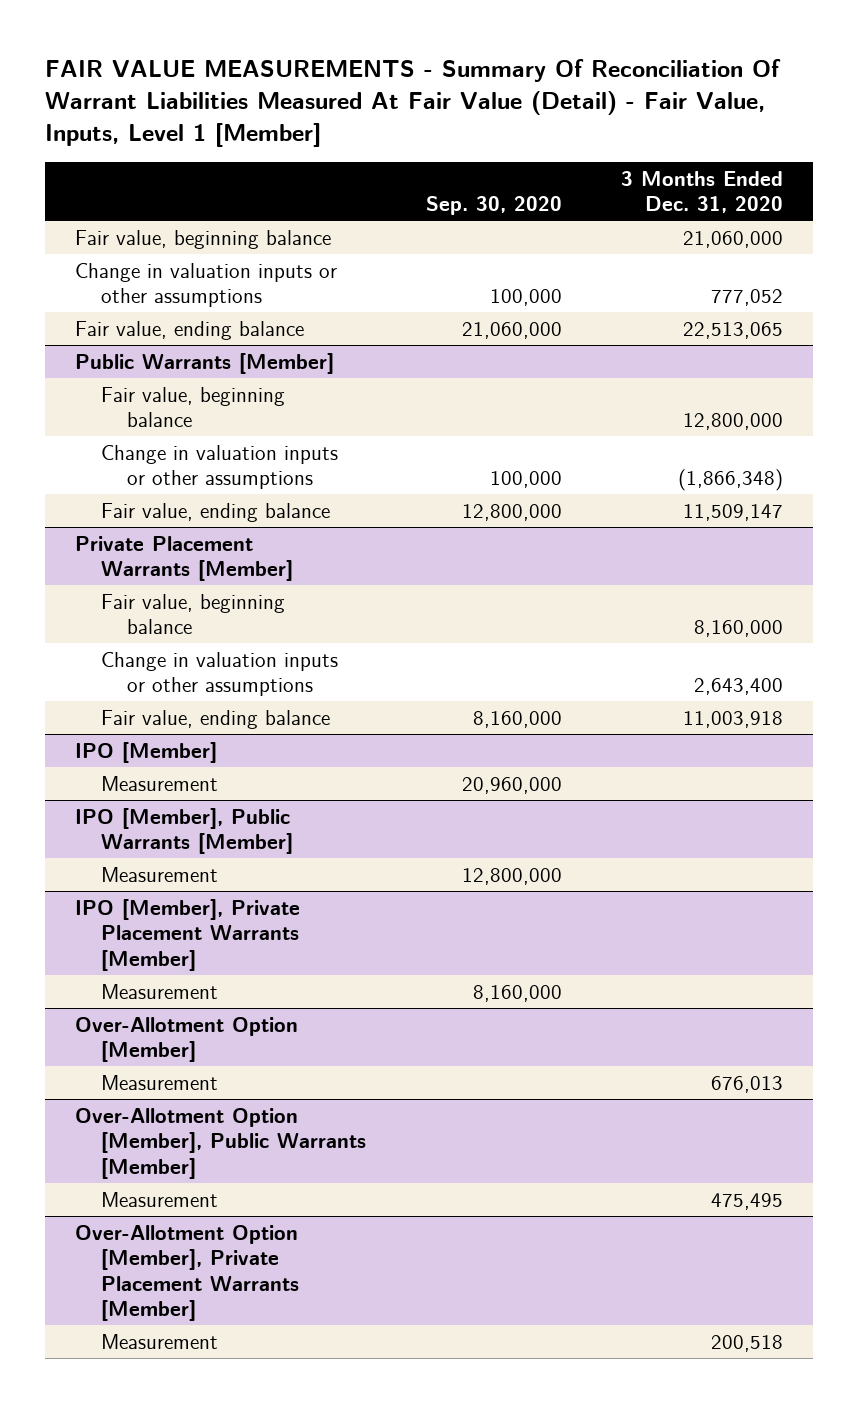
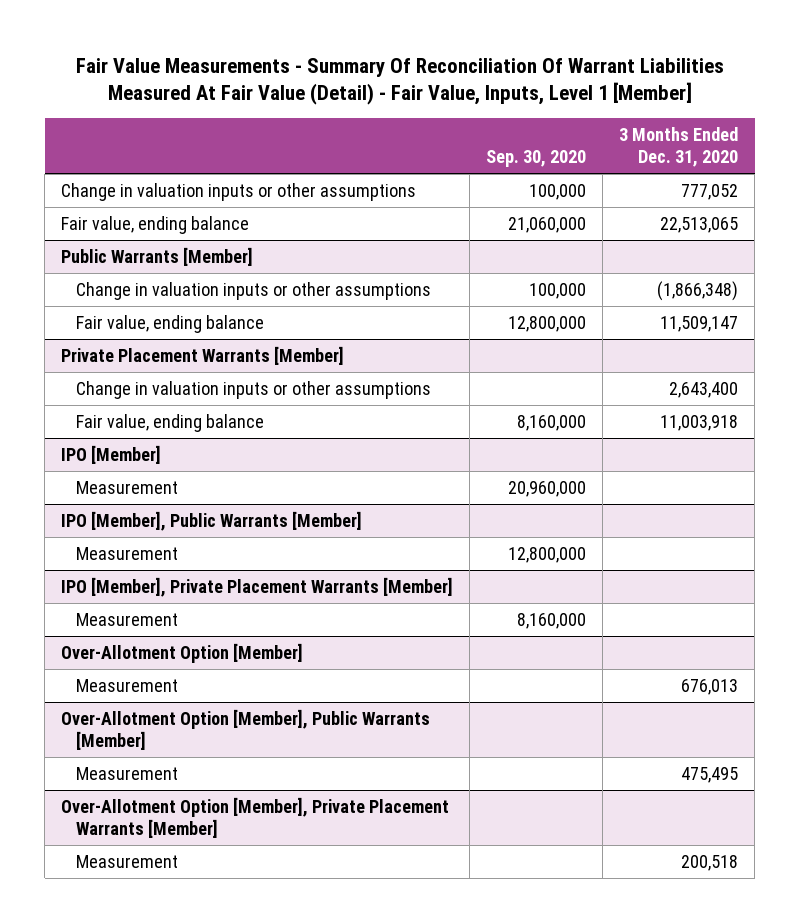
- FAIR VALUE MEASUREMENTS - Summary Of Reconciliation Of Warrant Liabilities Measured At Fair Value (Detail) - Fair Value, Inputs, Level 1 [Member]
+ Fair Value Measurements - Summary Of Reconciliation Of Warrant Liabilities Measured At Fair Value (Detail) - Fair Value, Inputs, Level 1 [Member]
- Fair value, beginning balance | | 21,060,000
@ Public Warrants [Member]
- Fair value, beginning balance | | 12,800,000
@ Private Placement Warrants [Member]
- Fair value, beginning balance | | 8,160,000

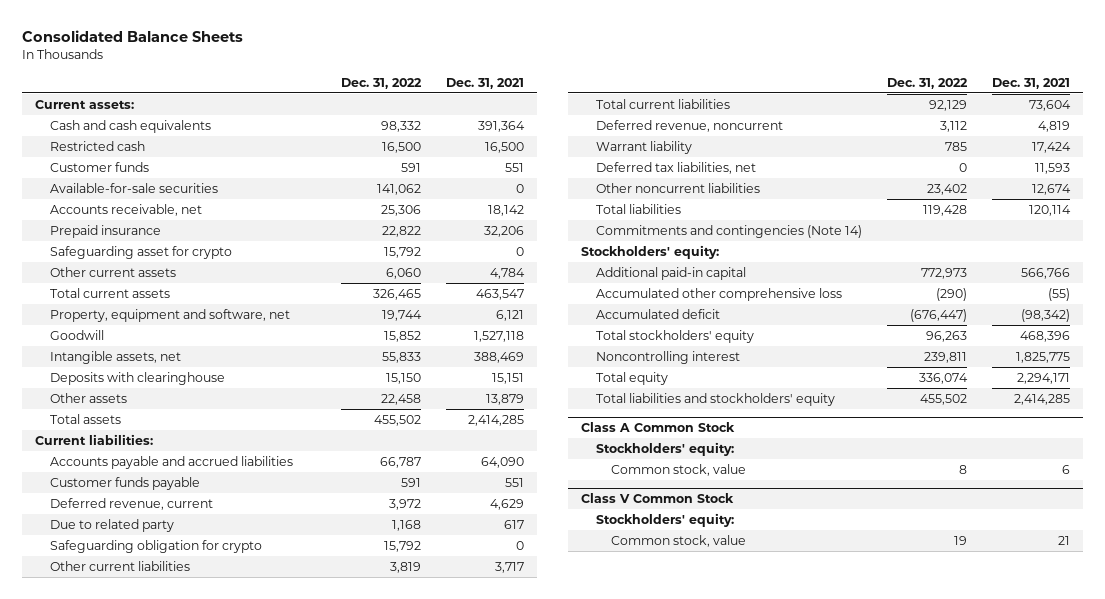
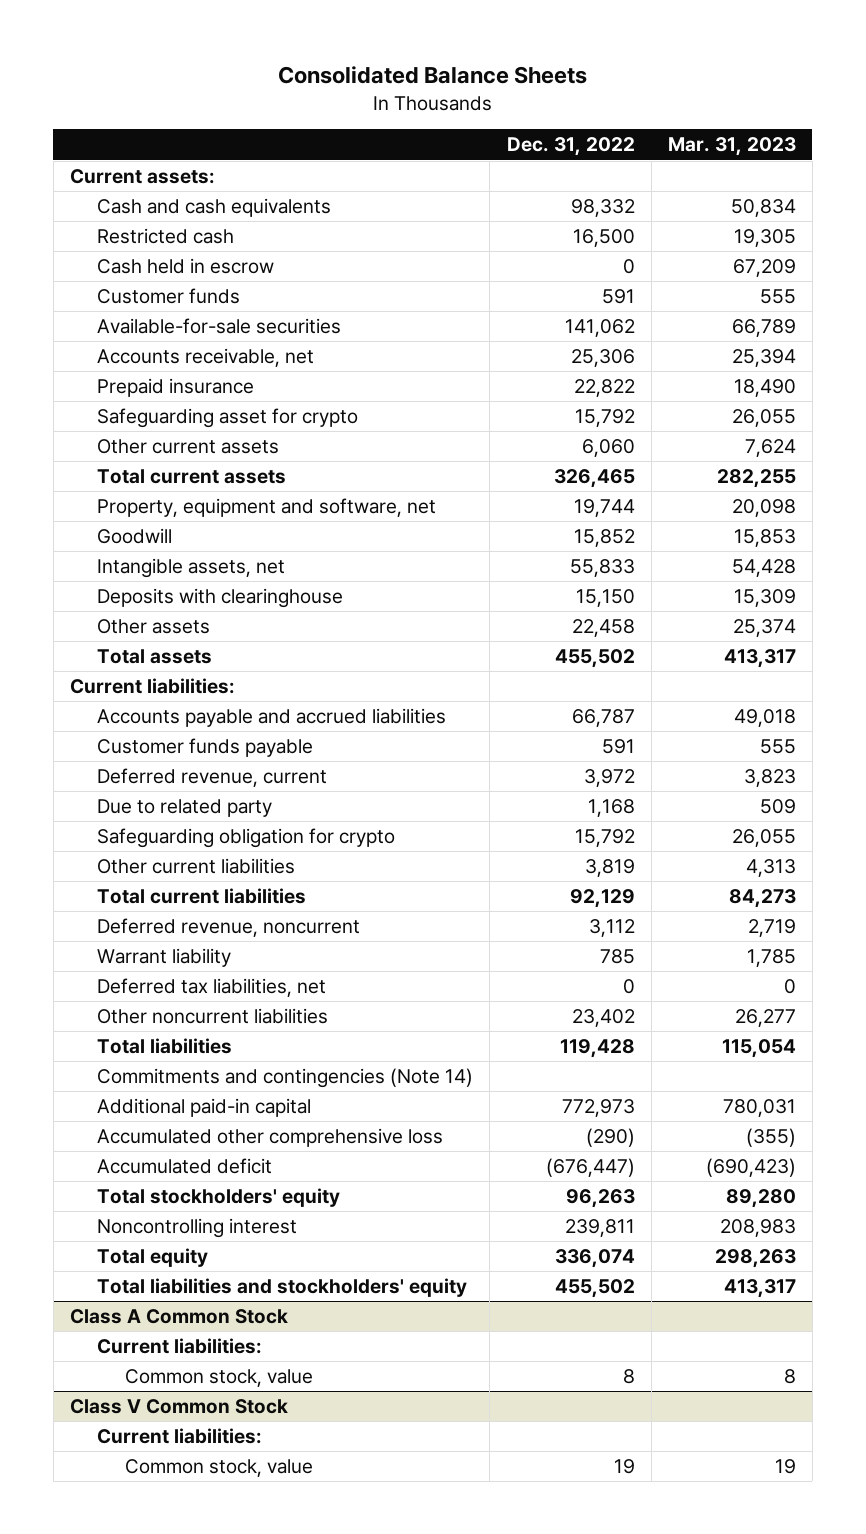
- | Dec. 31, 2022 | Dec. 31, 2021
+ | Dec. 31, 2022 | Mar. 31, 2023
+ Cash held in escrow | 0 | 67,209
- Stockholders' equity:
@ Class A Common Stock
- Stockholders' equity:
+ Current liabilities:
@ Class V Common Stock
- Stockholders' equity:
+ Current liabilities:

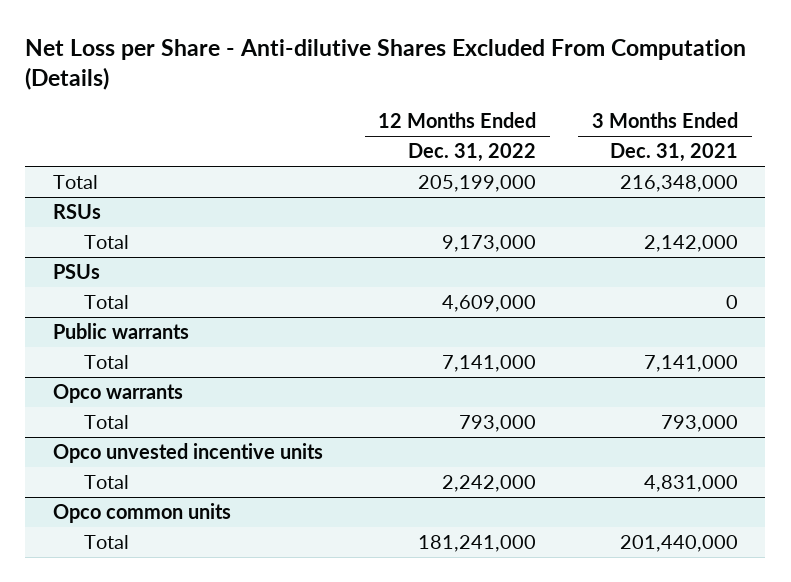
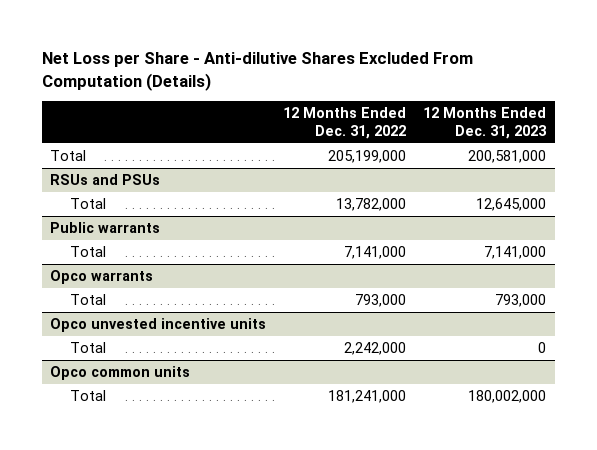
- | 12 Months Ended Dec. 31, 2022 | 3 Months Ended Dec. 31, 2021
+ | 12 Months Ended Dec. 31, 2022 | 12 Months Ended Dec. 31, 2023
- RSUs
- Total | 9,173,000 | 2,142,000
- PSUs
- Total | 4,609,000 | 0
+ RSUs and PSUs
+ Total | 13,782,000 | 12,645,000

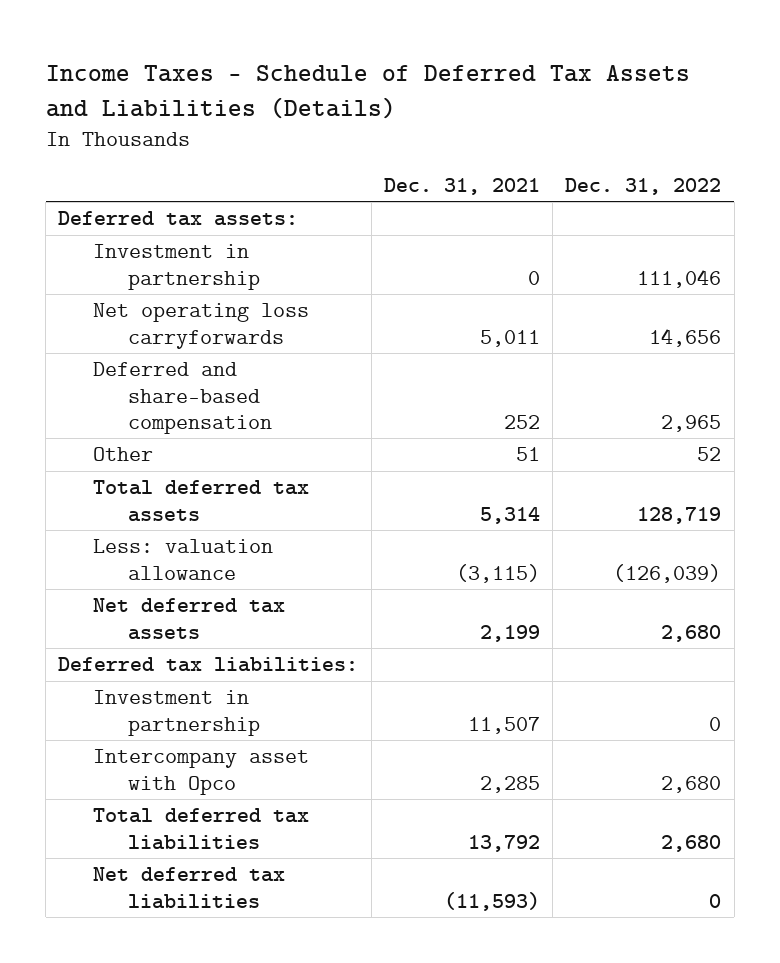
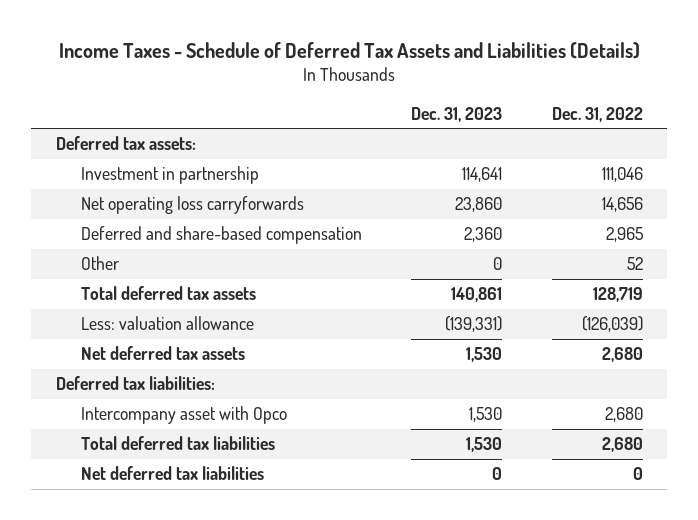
- | Dec. 31, 2021 | Dec. 31, 2022
+ | Dec. 31, 2023 | Dec. 31, 2022
- Investment in partnership | 11,507 | 0

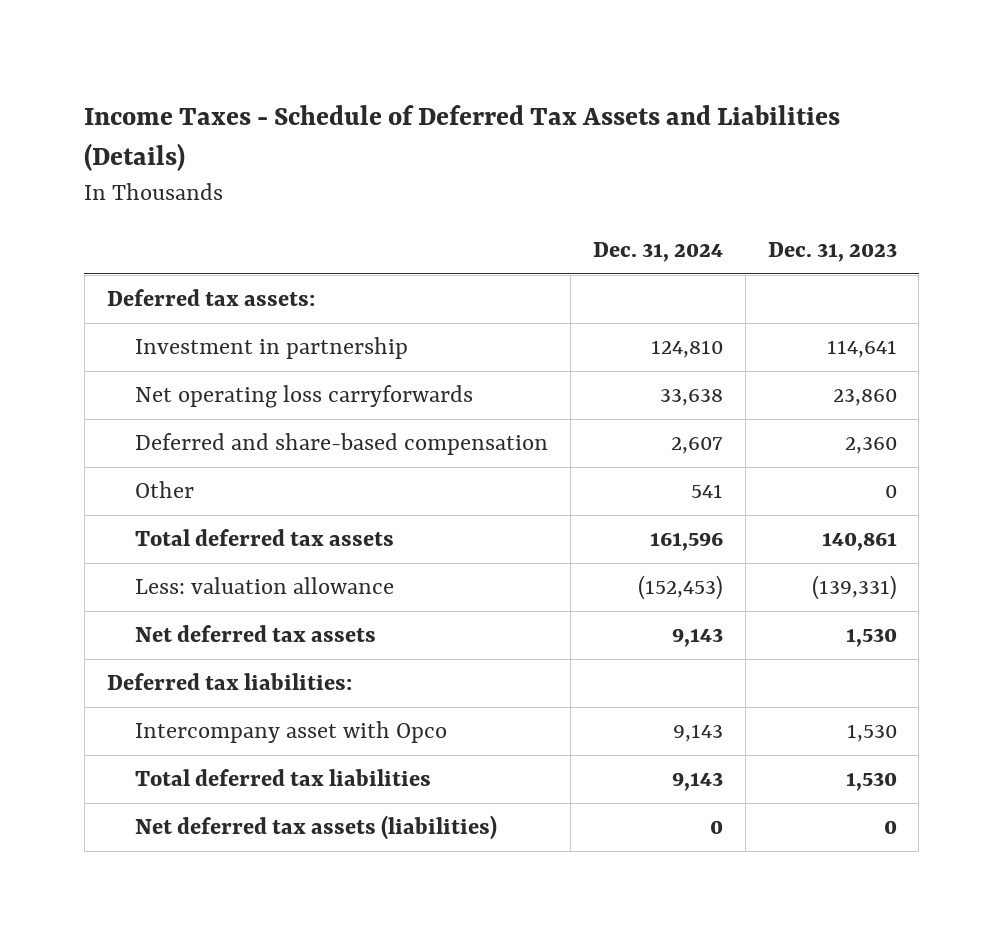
- | Dec. 31, 2023 | Dec. 31, 2022
+ | Dec. 31, 2024 | Dec. 31, 2023
- Net deferred tax liabilities | 0 | 0
+ Net deferred tax assets (liabilities) | 0 | 0

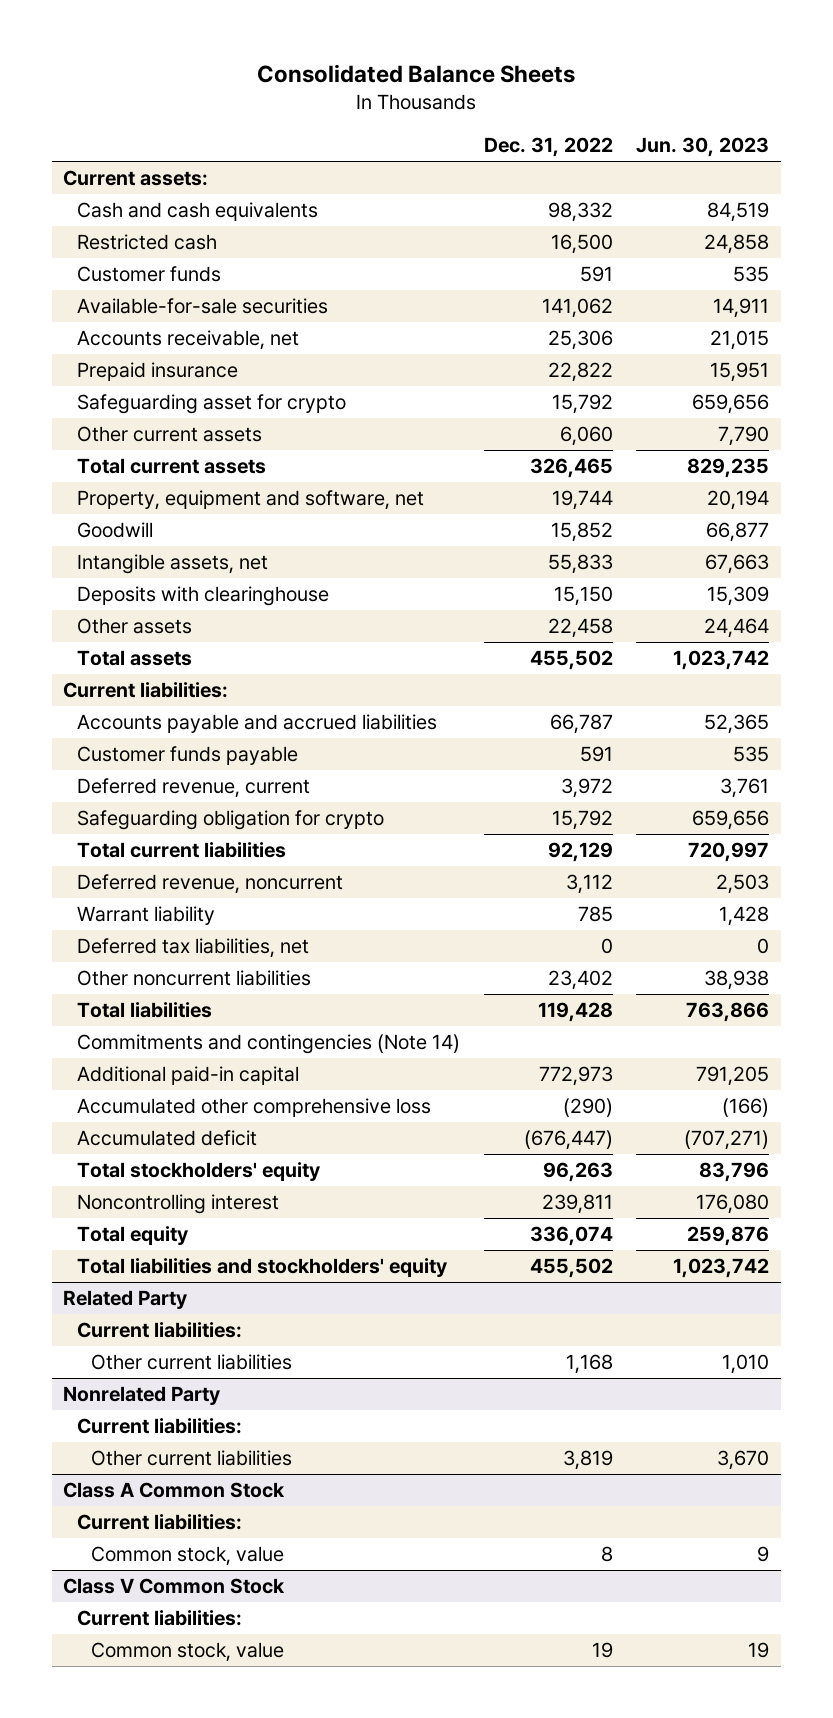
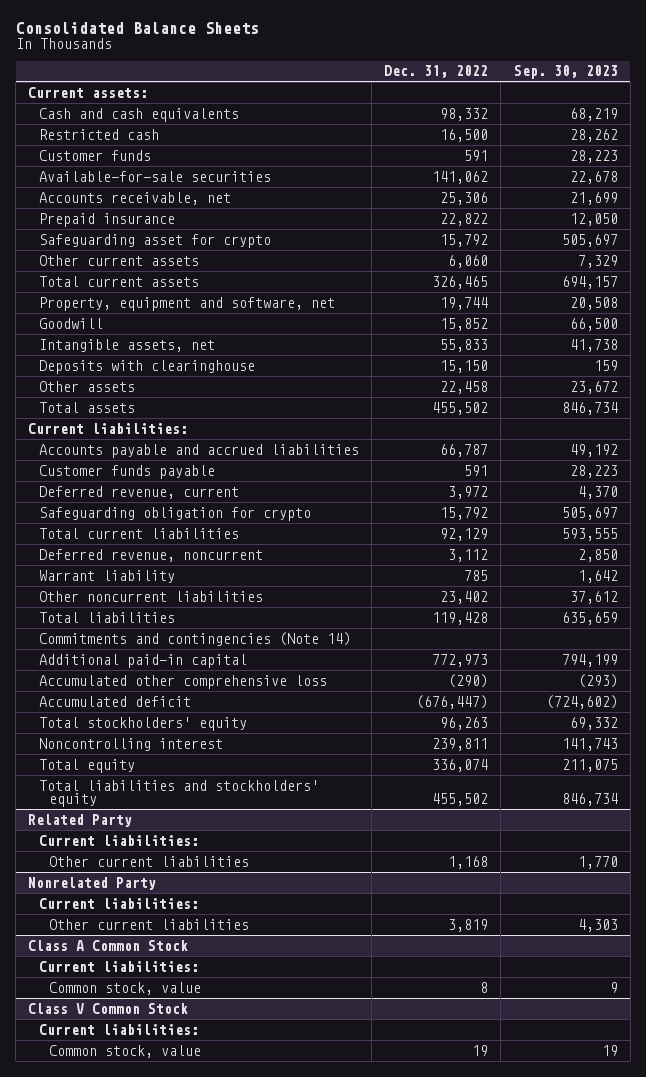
- | Dec. 31, 2022 | Jun. 30, 2023
+ | Dec. 31, 2022 | Sep. 30, 2023
- Deferred tax liabilities, net | 0 | 0

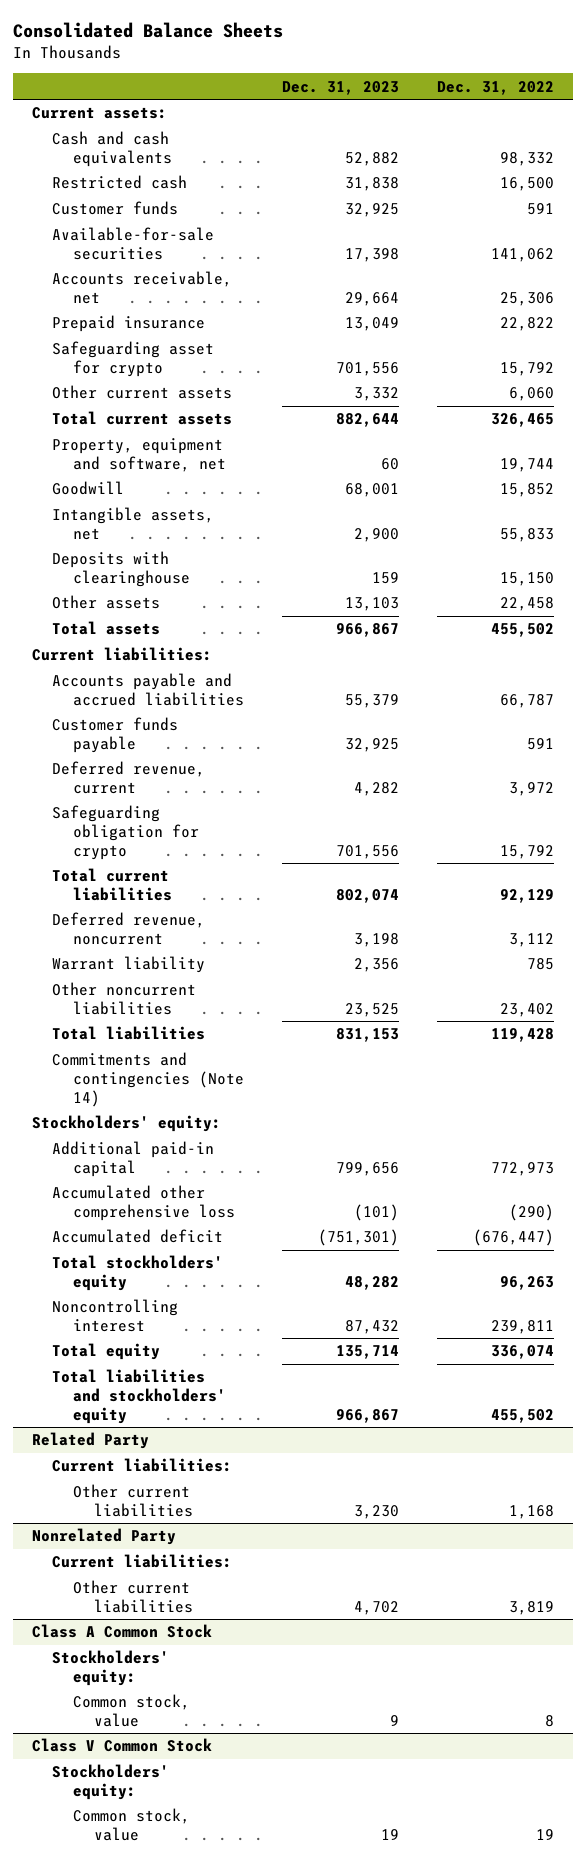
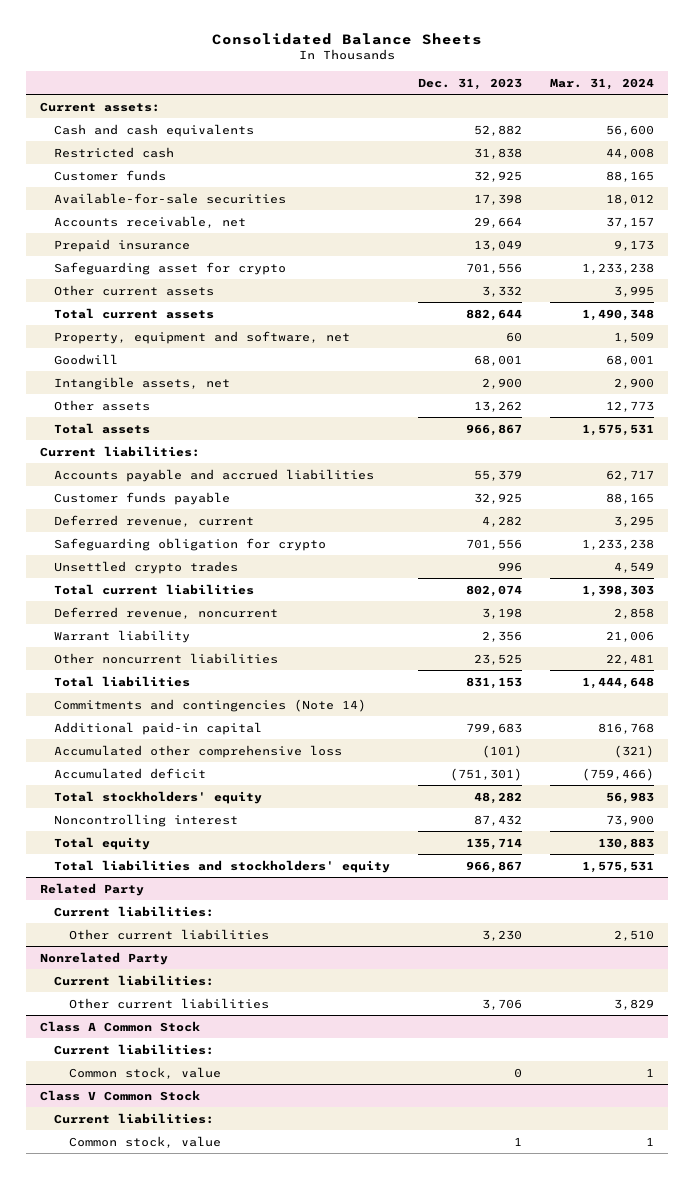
- | Dec. 31, 2023 | Dec. 31, 2022
+ | Dec. 31, 2023 | Mar. 31, 2024
- Deposits with clearinghouse | 159 | 15,150
- Other assets | 13,103 | 22,458
+ Other assets | 13,262 | 12,773
+ Unsettled crypto trades | 996 | 4,549
- Stockholders' equity:
- Additional paid-in capital | 799,656 | 772,973
+ Additional paid-in capital | 799,683 | 816,768
@ Nonrelated Party
- Other current liabilities | 4,702 | 3,819
+ Other current liabilities | 3,706 | 3,829
@ Class A Common Stock
- Stockholders' equity:
- Common stock, value | 9 | 8
+ Current liabilities:
+ Common stock, value | 0 | 1
@ Class V Common Stock
- Stockholders' equity:
- Common stock, value | 19 | 19
+ Current liabilities:
+ Common stock, value | 1 | 1

